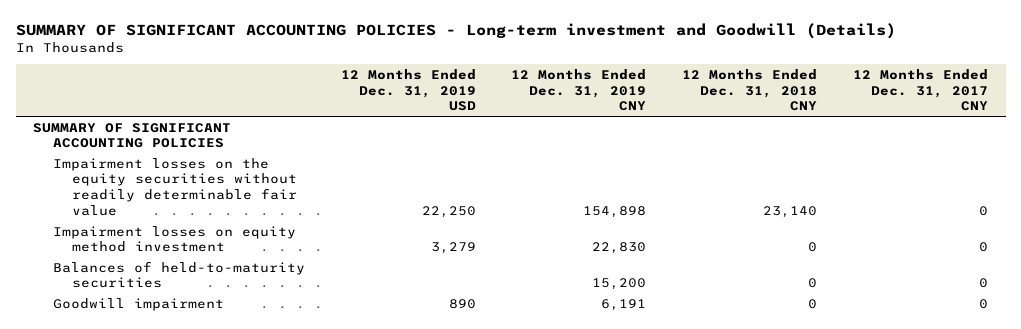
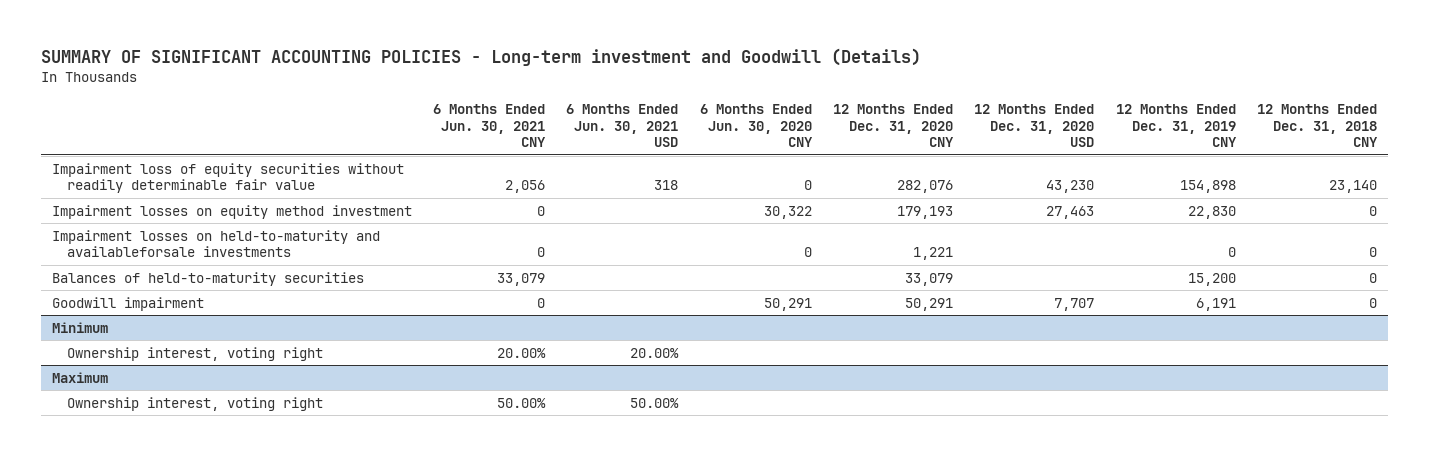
- | 12 Months Ended Dec. 31, 2019 USD | 12 Months Ended Dec. 31, 2019 CNY | 12 Months Ended Dec. 31, 2018 CNY | 12 Months Ended Dec. 31, 2017 CNY
+ | 6 Months Ended Jun. 30, 2021 CNY | 6 Months Ended Jun. 30, 2021 USD | 6 Months Ended Jun. 30, 2020 CNY | 12 Months Ended Dec. 31, 2020 CNY | 12 Months Ended Dec. 31, 2020 USD | 12 Months Ended Dec. 31, 2019 CNY | 12 Months Ended Dec. 31, 2018 CNY
- SUMMARY OF SIGNIFICANT ACCOUNTING POLICIES
- Impairment losses on the equity securities without readily determinable fair value | 22,250 | 154,898 | 23,140 | 0
+ Impairment loss of equity securities without readily determinable fair value | 2,056 | 318 | 0 | 282,076 | 43,230 | 154,898 | 23,140
+ Impairment losses on held-to-maturity and availableforsale investments | 0 | | 0 | 1,221 | | 0 | 0
+ Minimum
+ Ownership interest, voting right | 20.00% | 20.00% | | | | |
+ Maximum
+ Ownership interest, voting right | 50.00% | 50.00% | | | | |

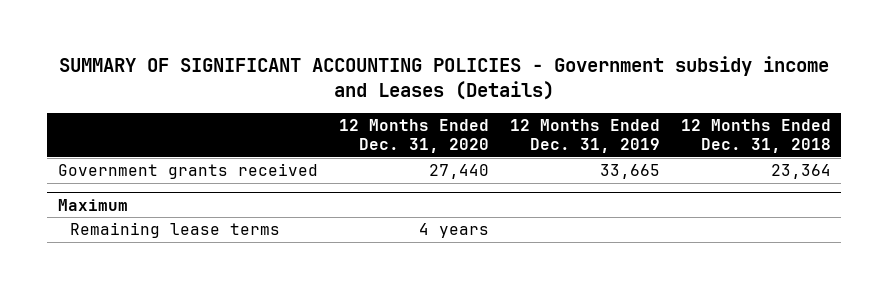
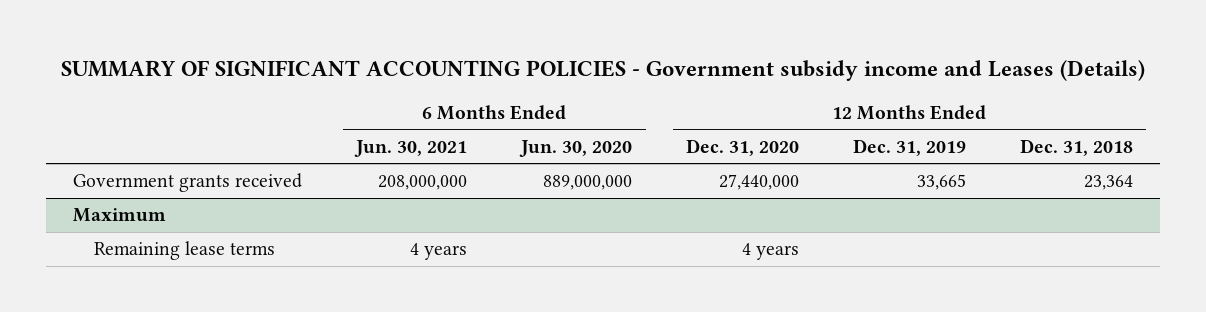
- | 12 Months Ended Dec. 31, 2020 | 12 Months Ended Dec. 31, 2019 | 12 Months Ended Dec. 31, 2018
+ | 6 Months Ended Jun. 30, 2021 | 6 Months Ended Jun. 30, 2020 | 12 Months Ended Dec. 31, 2020 | 12 Months Ended Dec. 31, 2019 | 12 Months Ended Dec. 31, 2018
- Government grants received | 27,440 | 33,665 | 23,364
+ Government grants received | 208,000,000 | 889,000,000 | 27,440,000 | 33,665 | 23,364

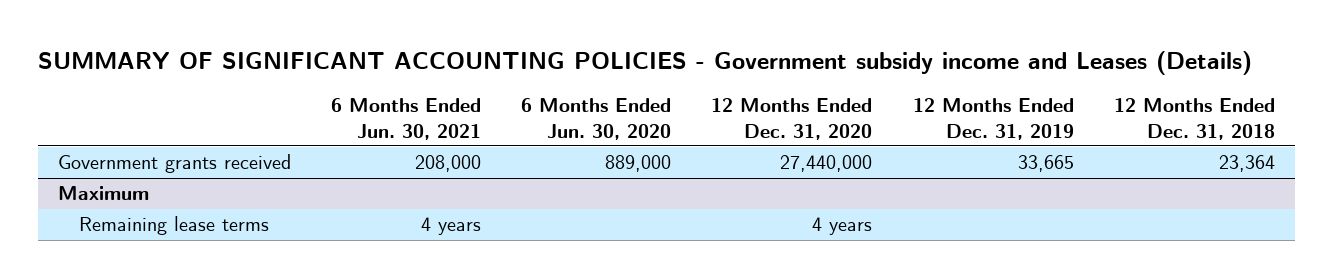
- Government grants received | 208,000,000 | 889,000,000 | 27,440,000 | 33,665 | 23,364
+ Government grants received | 208,000 | 889,000 | 27,440,000 | 33,665 | 23,364

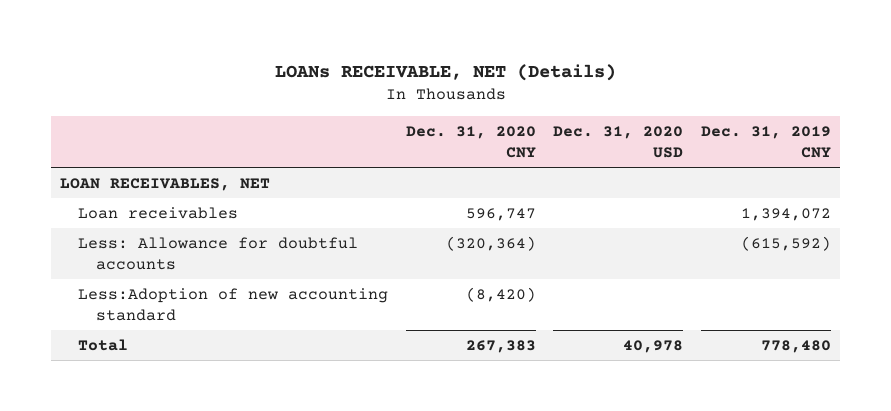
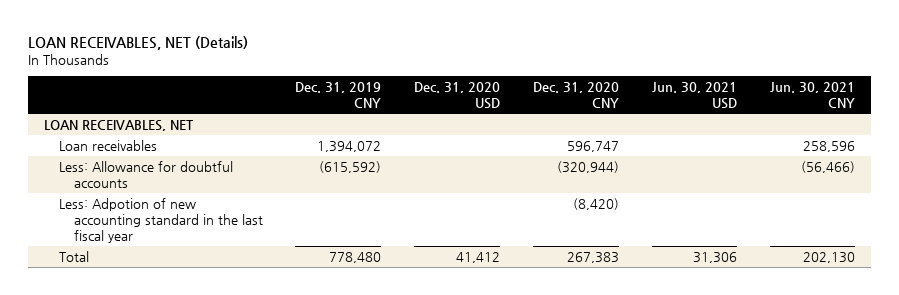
- LOANs RECEIVABLE, NET (Details)
+ LOAN RECEIVABLES, NET (Details)
- | Dec. 31, 2020 CNY | Dec. 31, 2020 USD | Dec. 31, 2019 CNY
+ | Dec. 31, 2019 CNY | Dec. 31, 2020 USD | Dec. 31, 2020 CNY | Jun. 30, 2021 USD | Jun. 30, 2021 CNY
- Less: Allowance for doubtful accounts | (320,364) | | (615,592)
- Less:Adoption of new accounting standard | (8,420) | |
- Total | 267,383 | 40,978 | 778,480
+ Less: Allowance for doubtful accounts | (615,592) | | (320,944) | | (56,466)
+ Less: Adpotion of new accounting standard in the last fiscal year | | | (8,420) | |
+ Total | 778,480 | 41,412 | 267,383 | 31,306 | 202,130

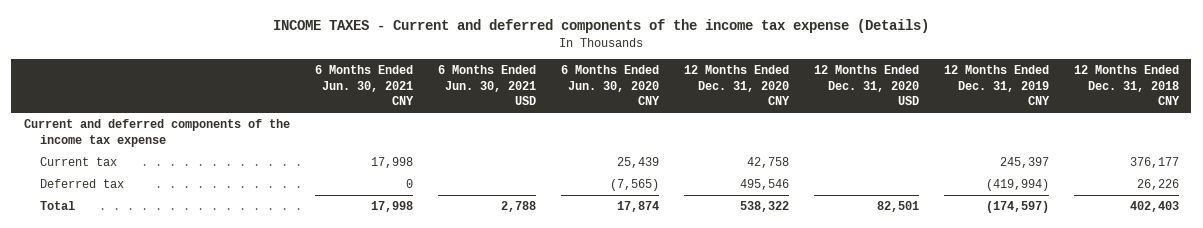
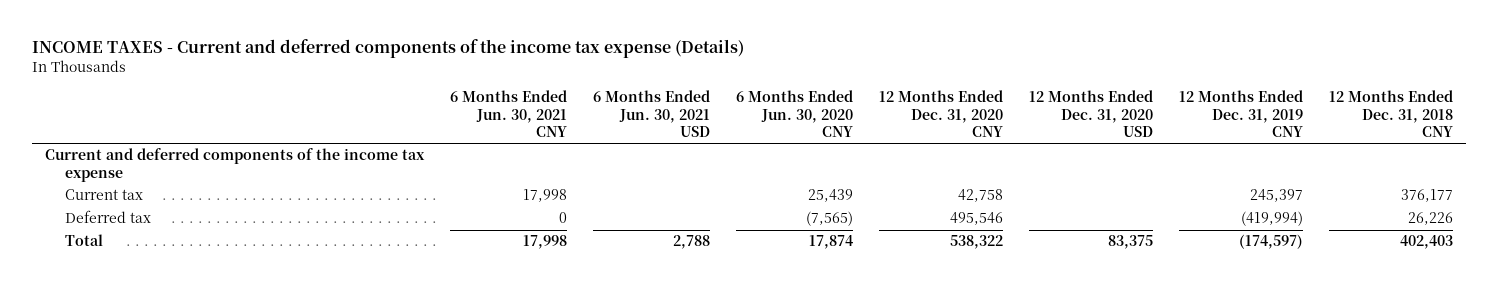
- Total | 17,998 | 2,788 | 17,874 | 538,322 | 82,501 | (174,597) | 402,403
+ Total | 17,998 | 2,788 | 17,874 | 538,322 | 83,375 | (174,597) | 402,403

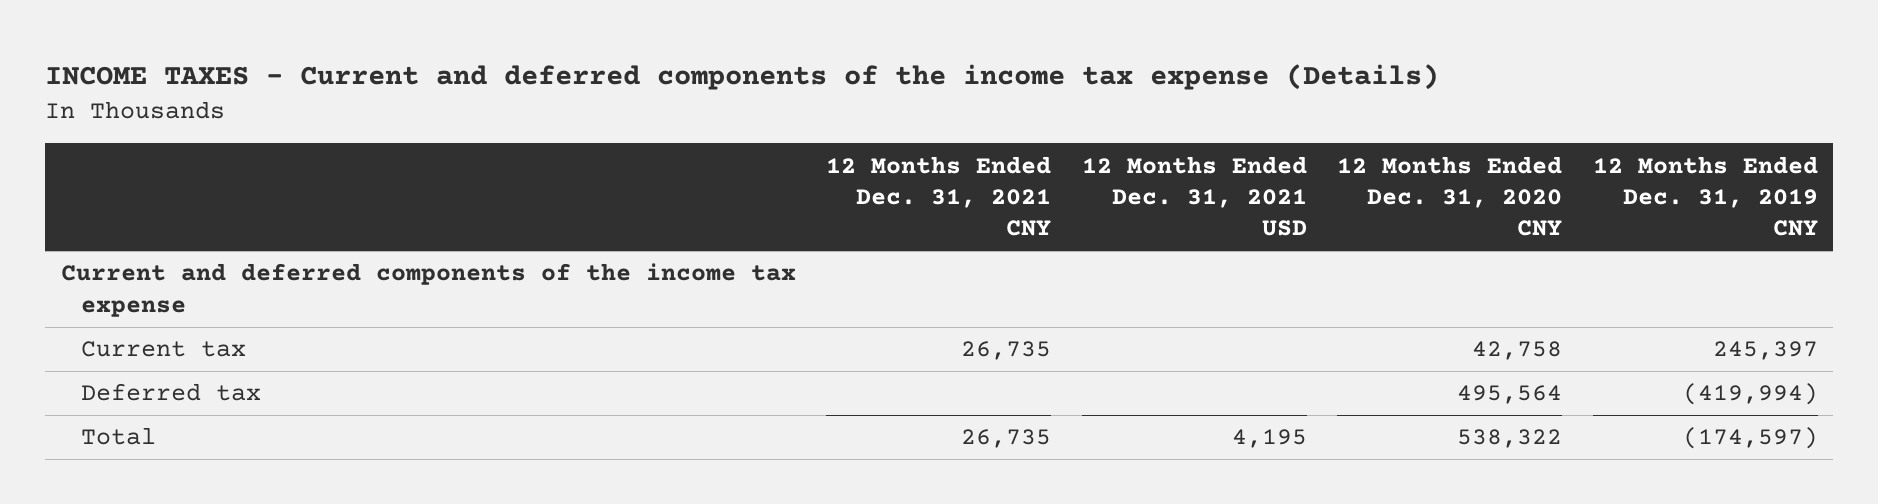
- | 6 Months Ended Jun. 30, 2021 CNY | 6 Months Ended Jun. 30, 2021 USD | 6 Months Ended Jun. 30, 2020 CNY | 12 Months Ended Dec. 31, 2020 CNY | 12 Months Ended Dec. 31, 2020 USD | 12 Months Ended Dec. 31, 2019 CNY | 12 Months Ended Dec. 31, 2018 CNY
+ | 12 Months Ended Dec. 31, 2021 CNY | 12 Months Ended Dec. 31, 2021 USD | 12 Months Ended Dec. 31, 2020 CNY | 12 Months Ended Dec. 31, 2019 CNY
- Deferred tax | 0 | | (7,565) | 495,546 | | (419,994) | 26,226
+ Deferred tax | | | 495,564 | (419,994)

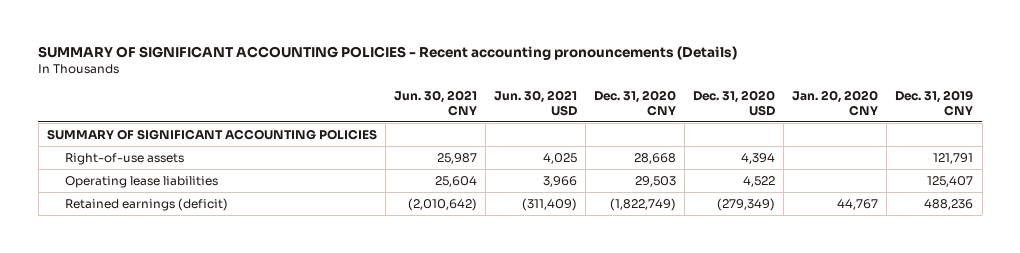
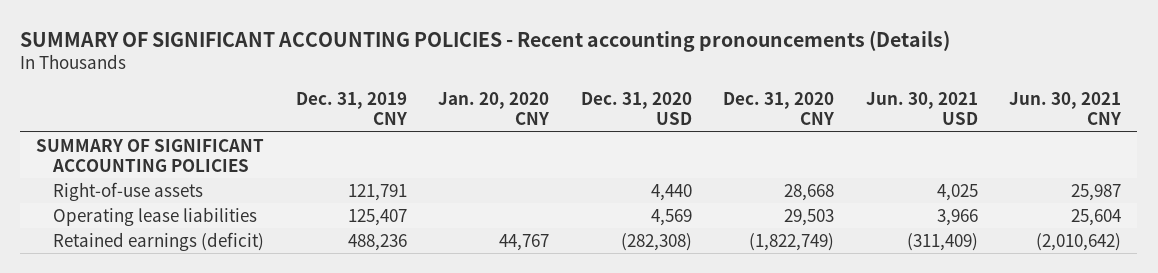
- | Jun. 30, 2021 CNY | Jun. 30, 2021 USD | Dec. 31, 2020 CNY | Dec. 31, 2020 USD | Jan. 20, 2020 CNY | Dec. 31, 2019 CNY
+ | Dec. 31, 2019 CNY | Jan. 20, 2020 CNY | Dec. 31, 2020 USD | Dec. 31, 2020 CNY | Jun. 30, 2021 USD | Jun. 30, 2021 CNY
- Right-of-use assets | 25,987 | 4,025 | 28,668 | 4,394 | | 121,791
- Operating lease liabilities | 25,604 | 3,966 | 29,503 | 4,522 | | 125,407
- Retained earnings (deficit) | (2,010,642) | (311,409) | (1,822,749) | (279,349) | 44,767 | 488,236
+ Right-of-use assets | 121,791 | | 4,440 | 28,668 | 4,025 | 25,987
+ Operating lease liabilities | 125,407 | | 4,569 | 29,503 | 3,966 | 25,604
+ Retained earnings (deficit) | 488,236 | 44,767 | (282,308) | (1,822,749) | (311,409) | (2,010,642)

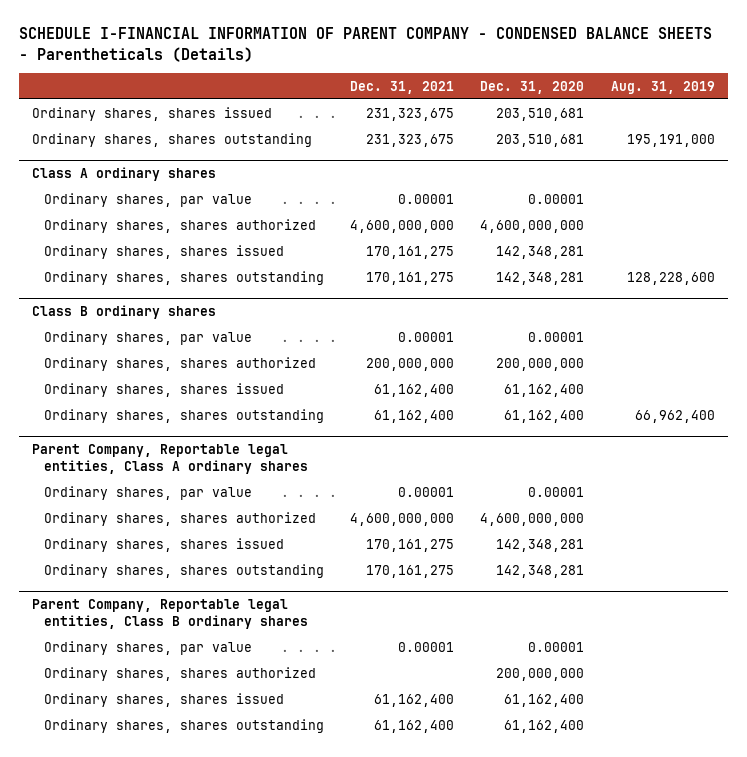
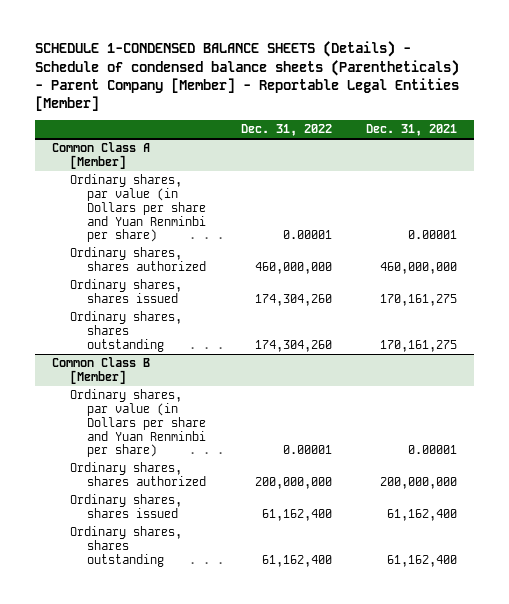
- SCHEDULE I-FINANCIAL INFORMATION OF PARENT COMPANY - CONDENSED BALANCE SHEETS - Parentheticals (Details)
+ SCHEDULE 1-CONDENSED BALANCE SHEETS (Details) - Schedule of condensed balance sheets (Parentheticals) - Parent Company [Member] - Reportable Legal Entities [Member]
- | Dec. 31, 2021 | Dec. 31, 2020 | Aug. 31, 2019
+ | Dec. 31, 2022 | Dec. 31, 2021
- Ordinary shares, shares issued | 231,323,675 | 203,510,681 |
- Ordinary shares, shares outstanding | 231,323,675 | 203,510,681 | 195,191,000
- Class A ordinary shares
- Ordinary shares, par value | 0.00001 | 0.00001 |
- Ordinary shares, shares authorized | 4,600,000,000 | 4,600,000,000 |
+ Common Class A [Member]
+ Ordinary shares, par value (in Dollars per share and Yuan Renminbi per share) | 0.00001 | 0.00001
+ Ordinary shares, shares authorized | 460,000,000 | 460,000,000
- Class B ordinary shares
- Ordinary shares, par value | 0.00001 | 0.00001 |
+ Common Class B [Member]
+ Ordinary shares, par value (in Dollars per share and Yuan Renminbi per share) | 0.00001 | 0.00001
- Parent Company, Reportable legal entities, Class A ordinary shares
- Ordinary shares, par value | 0.00001 | 0.00001 |
- Ordinary shares, shares authorized | 4,600,000,000 | 4,600,000,000 |
- Ordinary shares, shares issued | 170,161,275 | 142,348,281 |
- Ordinary shares, shares outstanding | 170,161,275 | 142,348,281 |
- Parent Company, Reportable legal entities, Class B ordinary shares
- Ordinary shares, par value | 0.00001 | 0.00001 |
- Ordinary shares, shares authorized | | 200,000,000 |
- Ordinary shares, shares issued | 61,162,400 | 61,162,400 |
- Ordinary shares, shares outstanding | 61,162,400 | 61,162,400 |

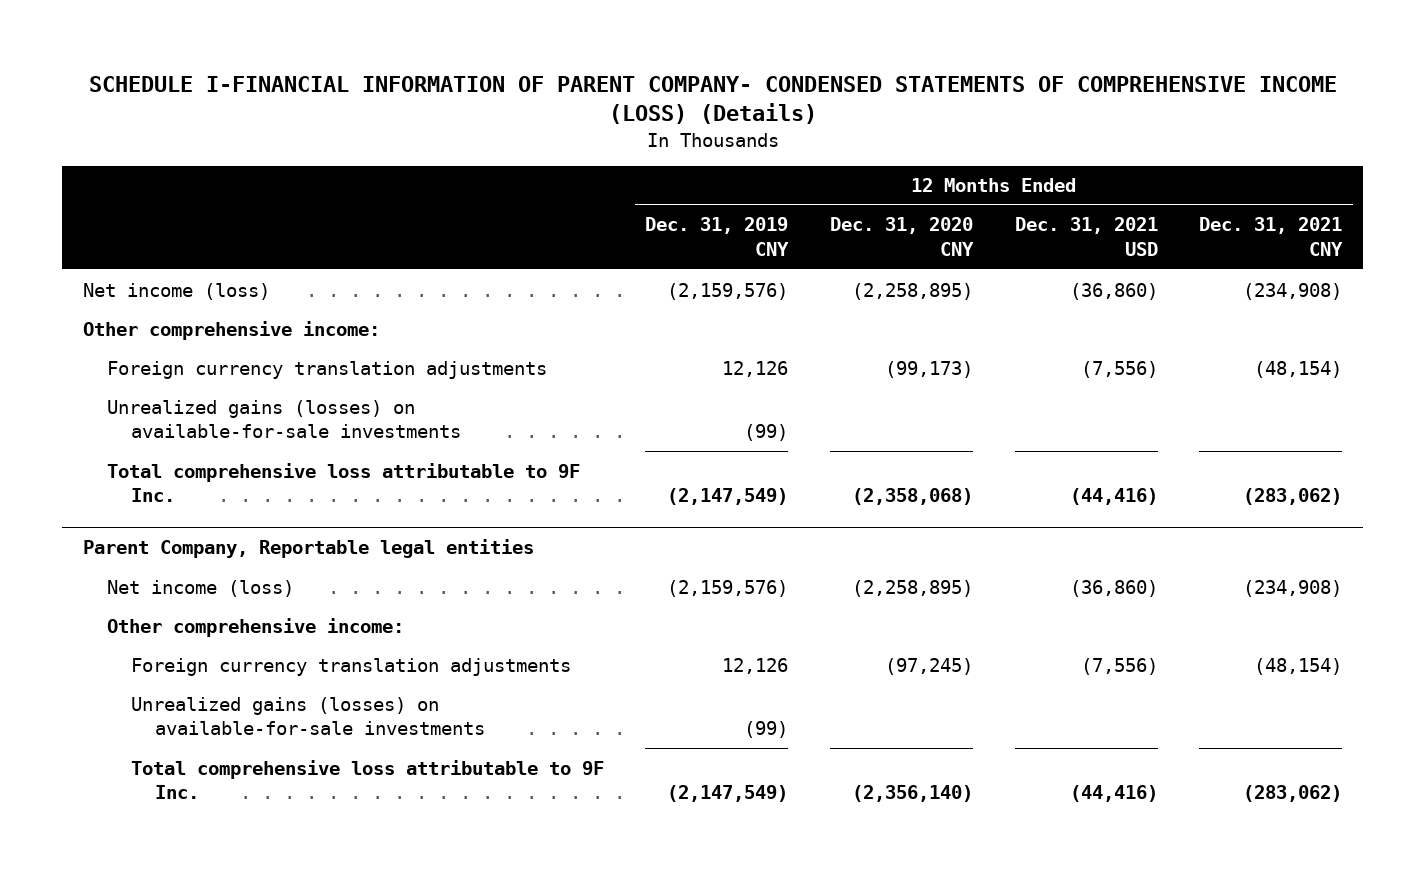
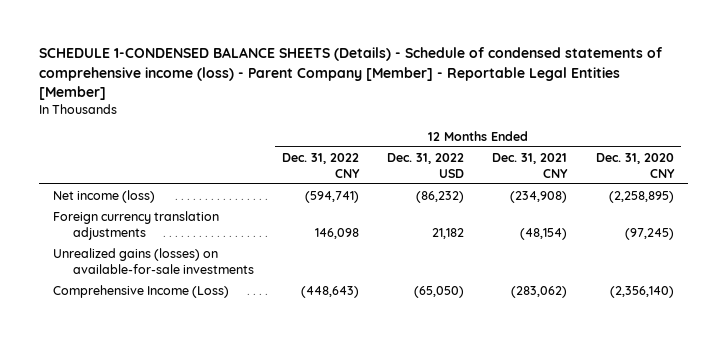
- SCHEDULE I-FINANCIAL INFORMATION OF PARENT COMPANY- CONDENSED STATEMENTS OF COMPREHENSIVE INCOME (LOSS) (Details)
+ SCHEDULE 1-CONDENSED BALANCE SHEETS (Details) - Schedule of condensed statements of comprehensive income (loss) - Parent Company [Member] - Reportable Legal Entities [Member]
- | 12 Months Ended Dec. 31, 2019 CNY | 12 Months Ended Dec. 31, 2020 CNY | 12 Months Ended Dec. 31, 2021 USD | 12 Months Ended Dec. 31, 2021 CNY
+ | 12 Months Ended Dec. 31, 2022 CNY | 12 Months Ended Dec. 31, 2022 USD | 12 Months Ended Dec. 31, 2021 CNY | 12 Months Ended Dec. 31, 2020 CNY
- Other comprehensive income:
- Foreign currency translation adjustments | 12,126 | (99,173) | (7,556) | (48,154)
- Unrealized gains (losses) on available-for-sale investments | (99) | | |
- Total comprehensive loss attributable to 9F Inc. | (2,147,549) | (2,358,068) | (44,416) | (283,062)
- Parent Company, Reportable legal entities
- Net income (loss) | (2,159,576) | (2,258,895) | (36,860) | (234,908)
- Other comprehensive income:
- Total comprehensive loss attributable to 9F Inc. | (2,147,549) | (2,356,140) | (44,416) | (283,062)
+ Comprehensive Income (Loss) | (448,643) | (65,050) | (283,062) | (2,356,140)

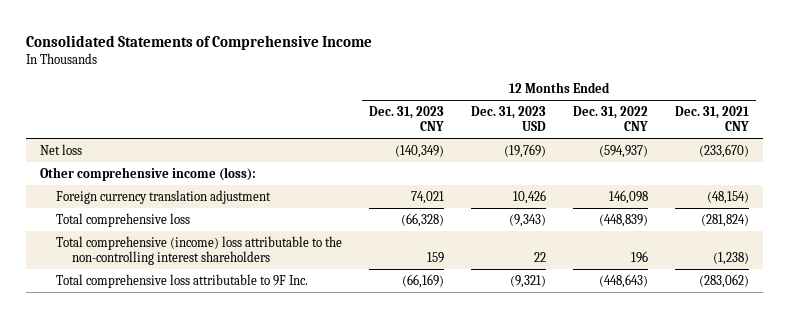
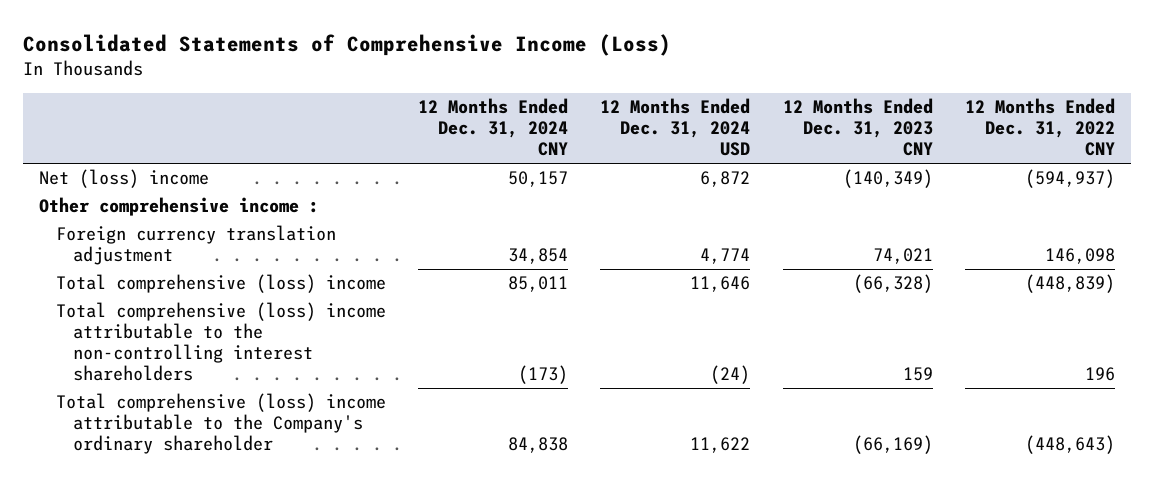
- Consolidated Statements of Comprehensive Income
+ Consolidated Statements of Comprehensive Income (Loss)
- | 12 Months Ended Dec. 31, 2023 CNY | 12 Months Ended Dec. 31, 2023 USD | 12 Months Ended Dec. 31, 2022 CNY | 12 Months Ended Dec. 31, 2021 CNY
+ | 12 Months Ended Dec. 31, 2024 CNY | 12 Months Ended Dec. 31, 2024 USD | 12 Months Ended Dec. 31, 2023 CNY | 12 Months Ended Dec. 31, 2022 CNY
- Net loss | (140,349) | (19,769) | (594,937) | (233,670)
- Other comprehensive income (loss):
+ Net (loss) income | 50,157 | 6,872 | (140,349) | (594,937)
+ Other comprehensive income :
- Total comprehensive loss | (66,328) | (9,343) | (448,839) | (281,824)
- Total comprehensive (income) loss attributable to the non-controlling interest shareholders | 159 | 22 | 196 | (1,238)
- Total comprehensive loss attributable to 9F Inc. | (66,169) | (9,321) | (448,643) | (283,062)
+ Total comprehensive (loss) income | 85,011 | 11,646 | (66,328) | (448,839)
+ Total comprehensive (loss) income attributable to the non-controlling interest shareholders | (173) | (24) | 159 | 196
+ Total comprehensive (loss) income attributable to the Company's ordinary shareholder | 84,838 | 11,622 | (66,169) | (448,643)

